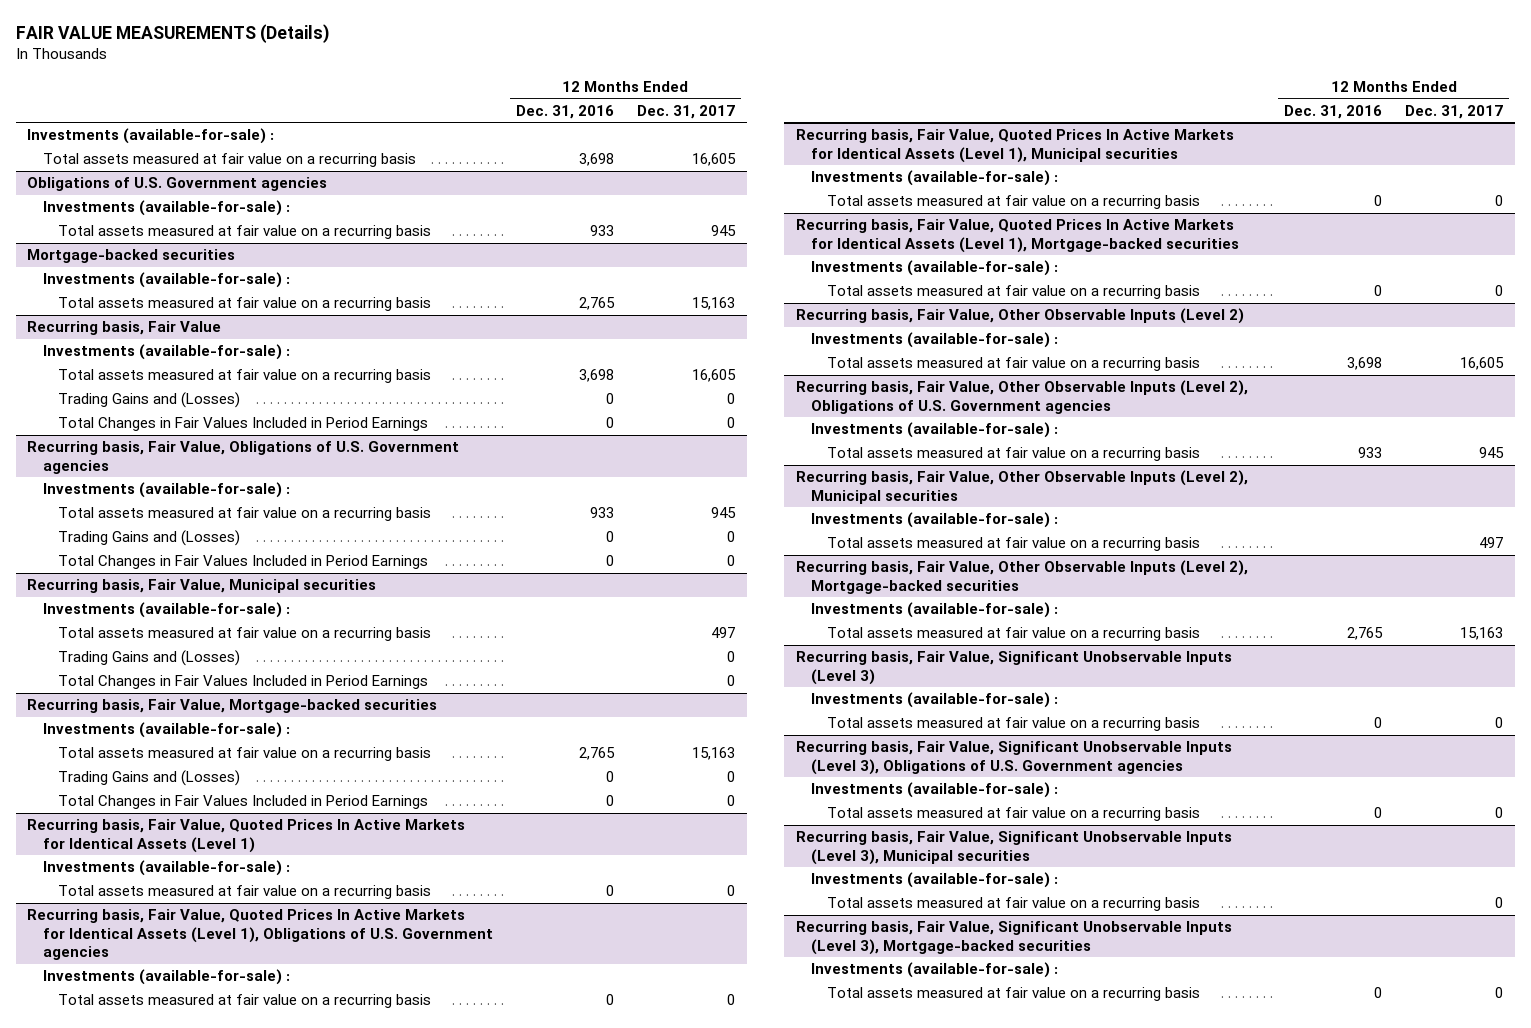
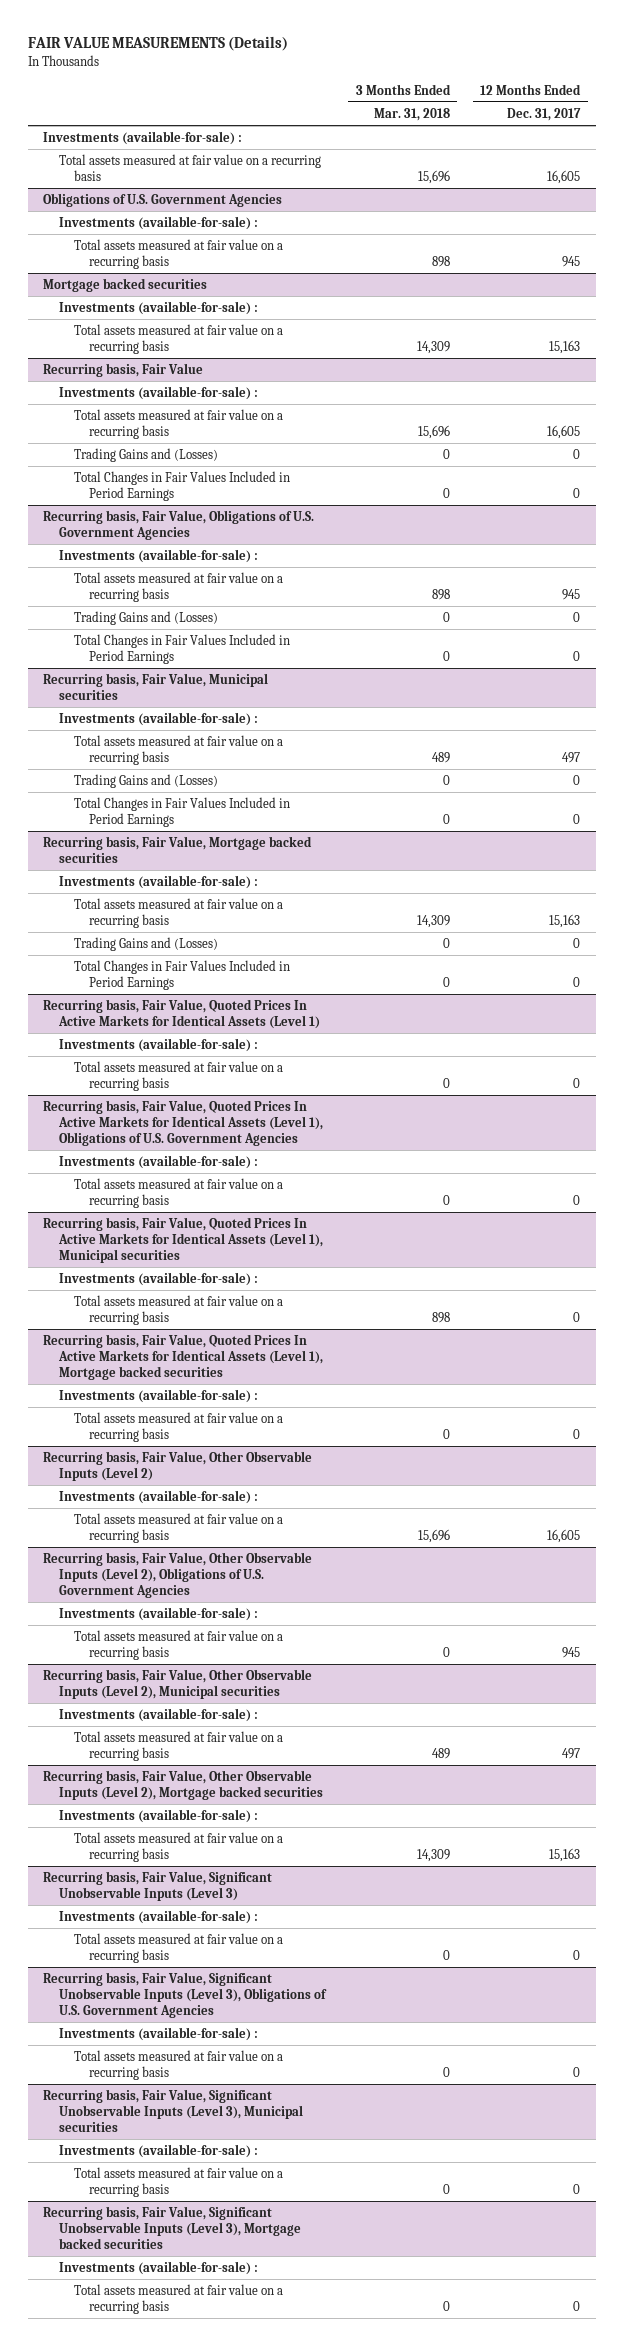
- | 12 Months Ended Dec. 31, 2016 | 12 Months Ended Dec. 31, 2017
+ | 3 Months Ended Mar. 31, 2018 | 12 Months Ended Dec. 31, 2017
- Obligations of U.S. Government agencies
+ Obligations of U.S. Government Agencies
- Mortgage-backed securities
+ Mortgage backed securities
- Recurring basis, Fair Value, Obligations of U.S. Government agencies
+ Recurring basis, Fair Value, Obligations of U.S. Government Agencies
- Recurring basis, Fair Value, Mortgage-backed securities
+ Recurring basis, Fair Value, Mortgage backed securities
- Recurring basis, Fair Value, Quoted Prices In Active Markets for Identical Assets (Level 1), Obligations of U.S. Government agencies
+ Recurring basis, Fair Value, Quoted Prices In Active Markets for Identical Assets (Level 1), Obligations of U.S. Government Agencies
- Recurring basis, Fair Value, Quoted Prices In Active Markets for Identical Assets (Level 1), Mortgage-backed securities
+ Recurring basis, Fair Value, Quoted Prices In Active Markets for Identical Assets (Level 1), Mortgage backed securities
- Recurring basis, Fair Value, Other Observable Inputs (Level 2), Obligations of U.S. Government agencies
+ Recurring basis, Fair Value, Other Observable Inputs (Level 2), Obligations of U.S. Government Agencies
- Recurring basis, Fair Value, Other Observable Inputs (Level 2), Mortgage-backed securities
+ Recurring basis, Fair Value, Other Observable Inputs (Level 2), Mortgage backed securities
- Recurring basis, Fair Value, Significant Unobservable Inputs (Level 3), Obligations of U.S. Government agencies
+ Recurring basis, Fair Value, Significant Unobservable Inputs (Level 3), Obligations of U.S. Government Agencies
- Recurring basis, Fair Value, Significant Unobservable Inputs (Level 3), Mortgage-backed securities
+ Recurring basis, Fair Value, Significant Unobservable Inputs (Level 3), Mortgage backed securities

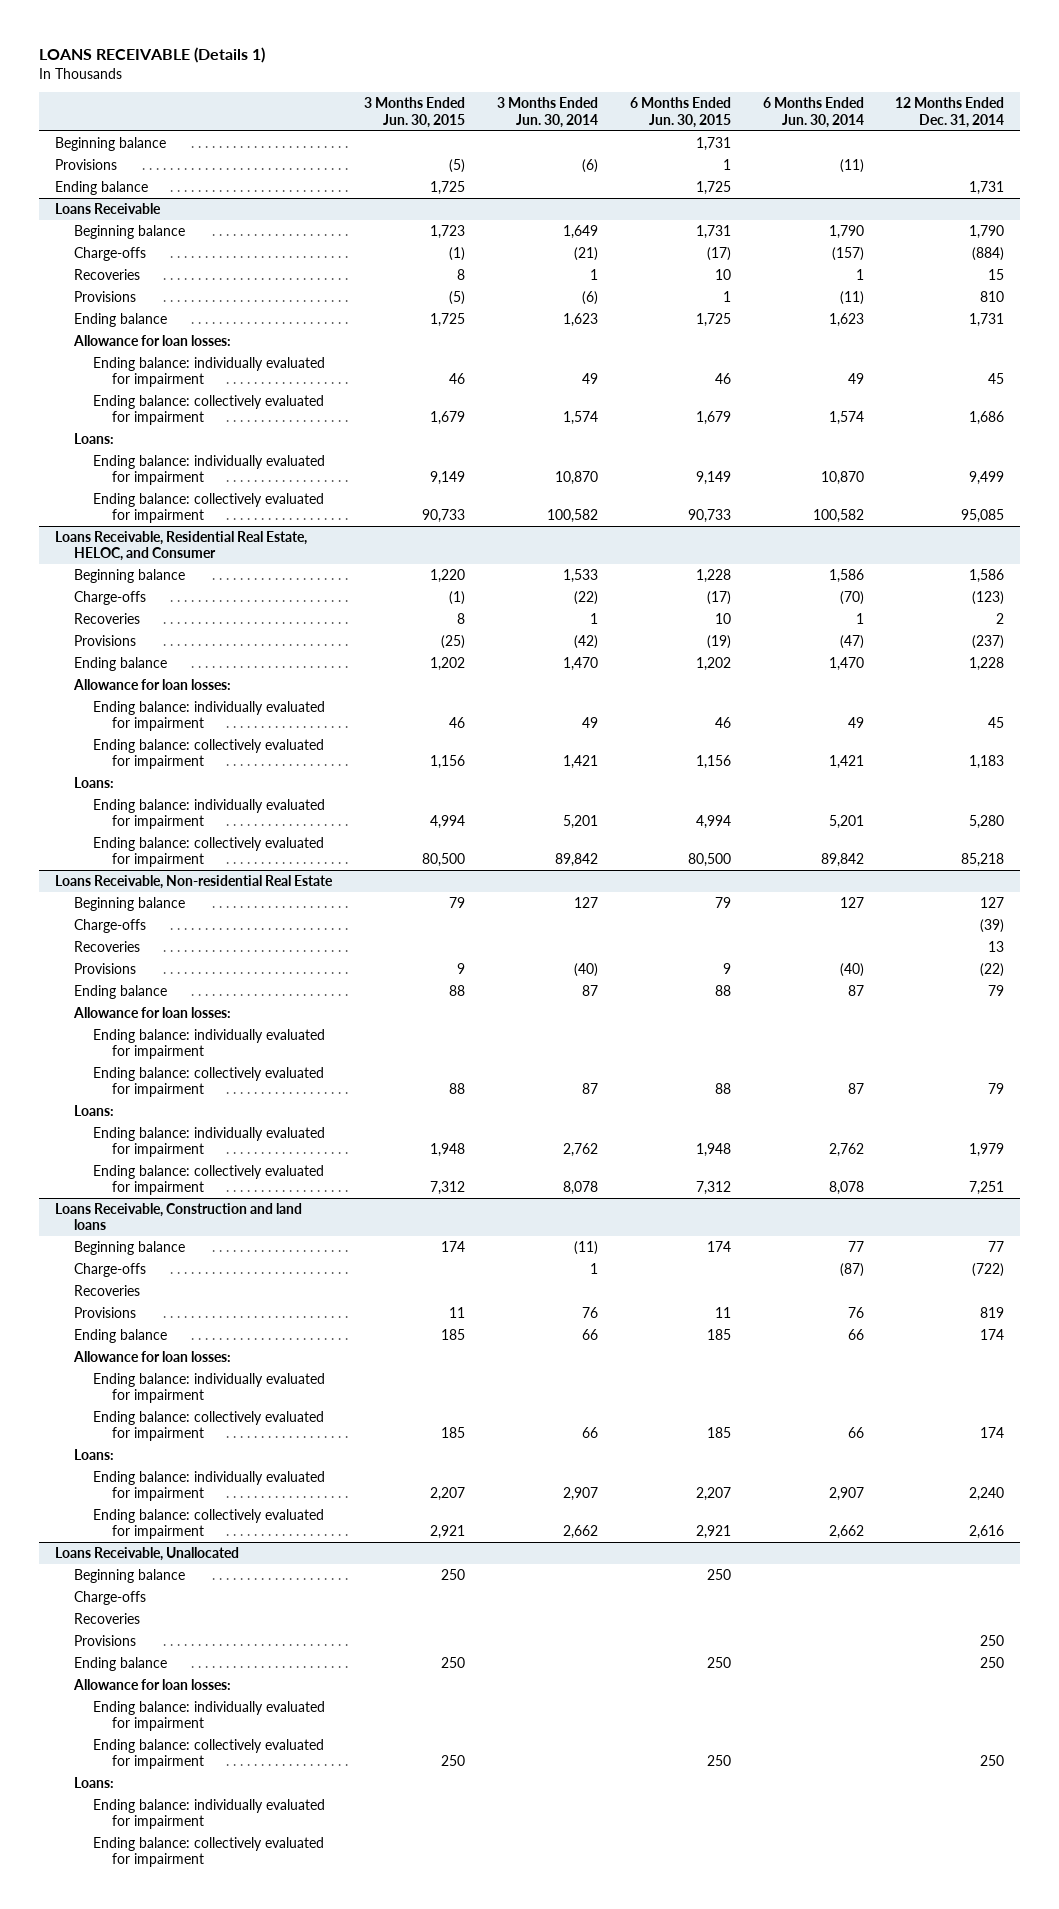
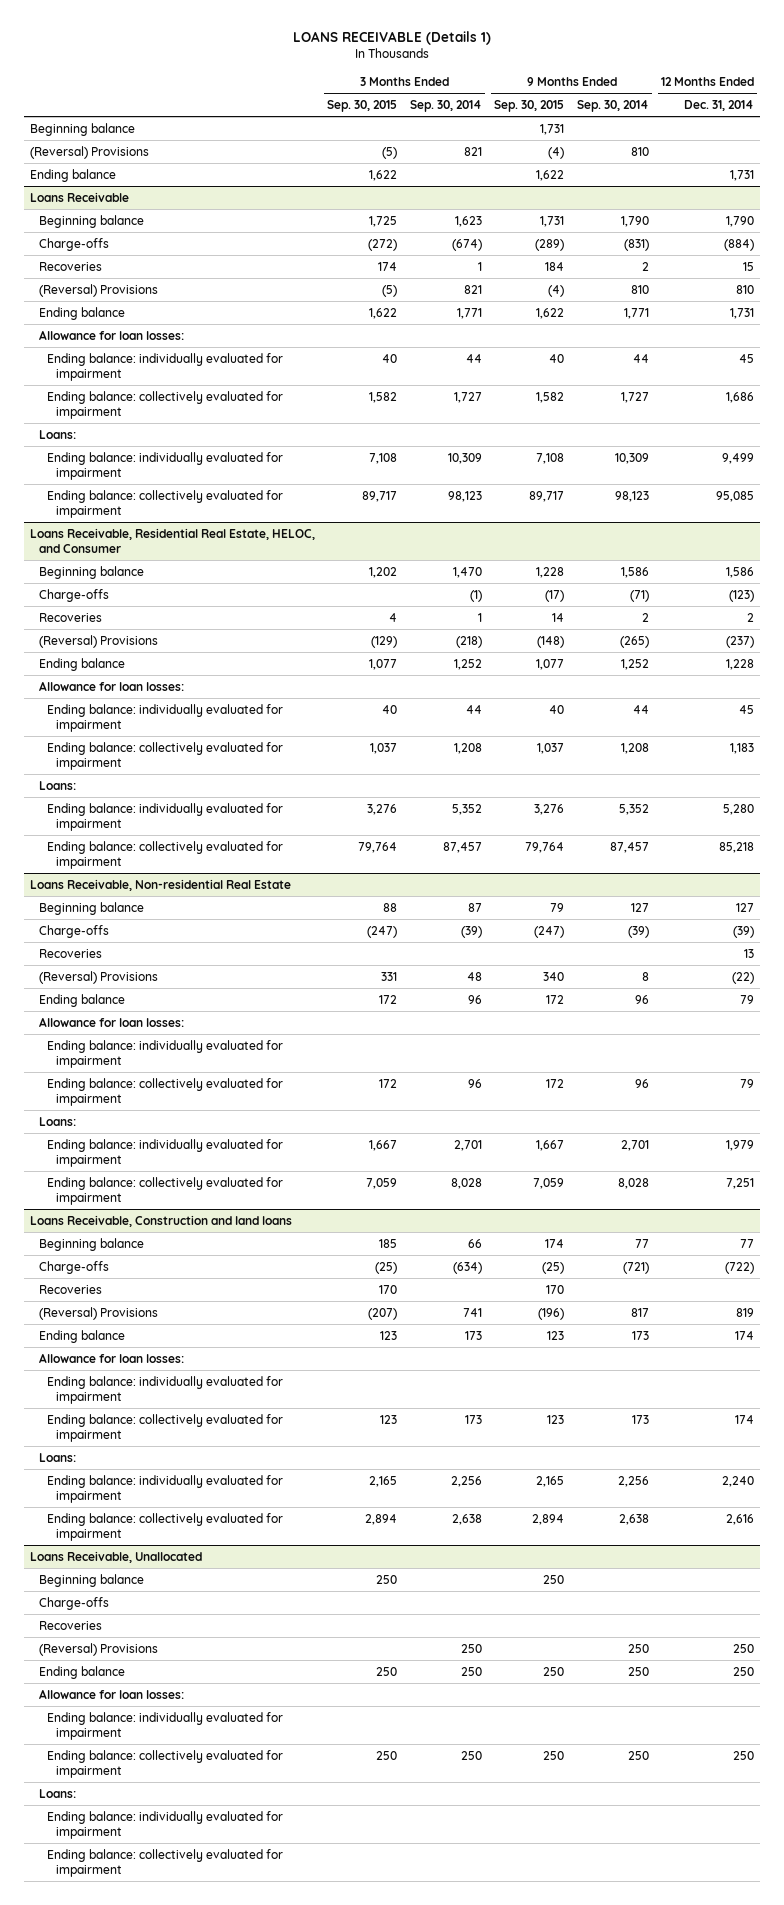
- | 3 Months Ended Jun. 30, 2015 | 3 Months Ended Jun. 30, 2014 | 6 Months Ended Jun. 30, 2015 | 6 Months Ended Jun. 30, 2014 | 12 Months Ended Dec. 31, 2014
+ | 3 Months Ended Sep. 30, 2015 | 3 Months Ended Sep. 30, 2014 | 9 Months Ended Sep. 30, 2015 | 9 Months Ended Sep. 30, 2014 | 12 Months Ended Dec. 31, 2014
- Provisions | (5) | (6) | 1 | (11) |
+ (Reversal) Provisions | (5) | 821 | (4) | 810 |
@ Loans Receivable
- Provisions | (5) | (6) | 1 | (11) | 810
+ (Reversal) Provisions | (5) | 821 | (4) | 810 | 810
@ Loans Receivable, Residential Real Estate, HELOC, and Consumer
- Provisions | (25) | (42) | (19) | (47) | (237)
+ (Reversal) Provisions | (129) | (218) | (148) | (265) | (237)
@ Loans Receivable, Non-residential Real Estate
- Provisions | 9 | (40) | 9 | (40) | (22)
+ (Reversal) Provisions | 331 | 48 | 340 | 8 | (22)
@ Loans Receivable, Construction and land loans
- Provisions | 11 | 76 | 11 | 76 | 819
+ (Reversal) Provisions | (207) | 741 | (196) | 817 | 819
@ Loans Receivable, Unallocated
- Provisions | | | | | 250
+ (Reversal) Provisions | | 250 | | 250 | 250

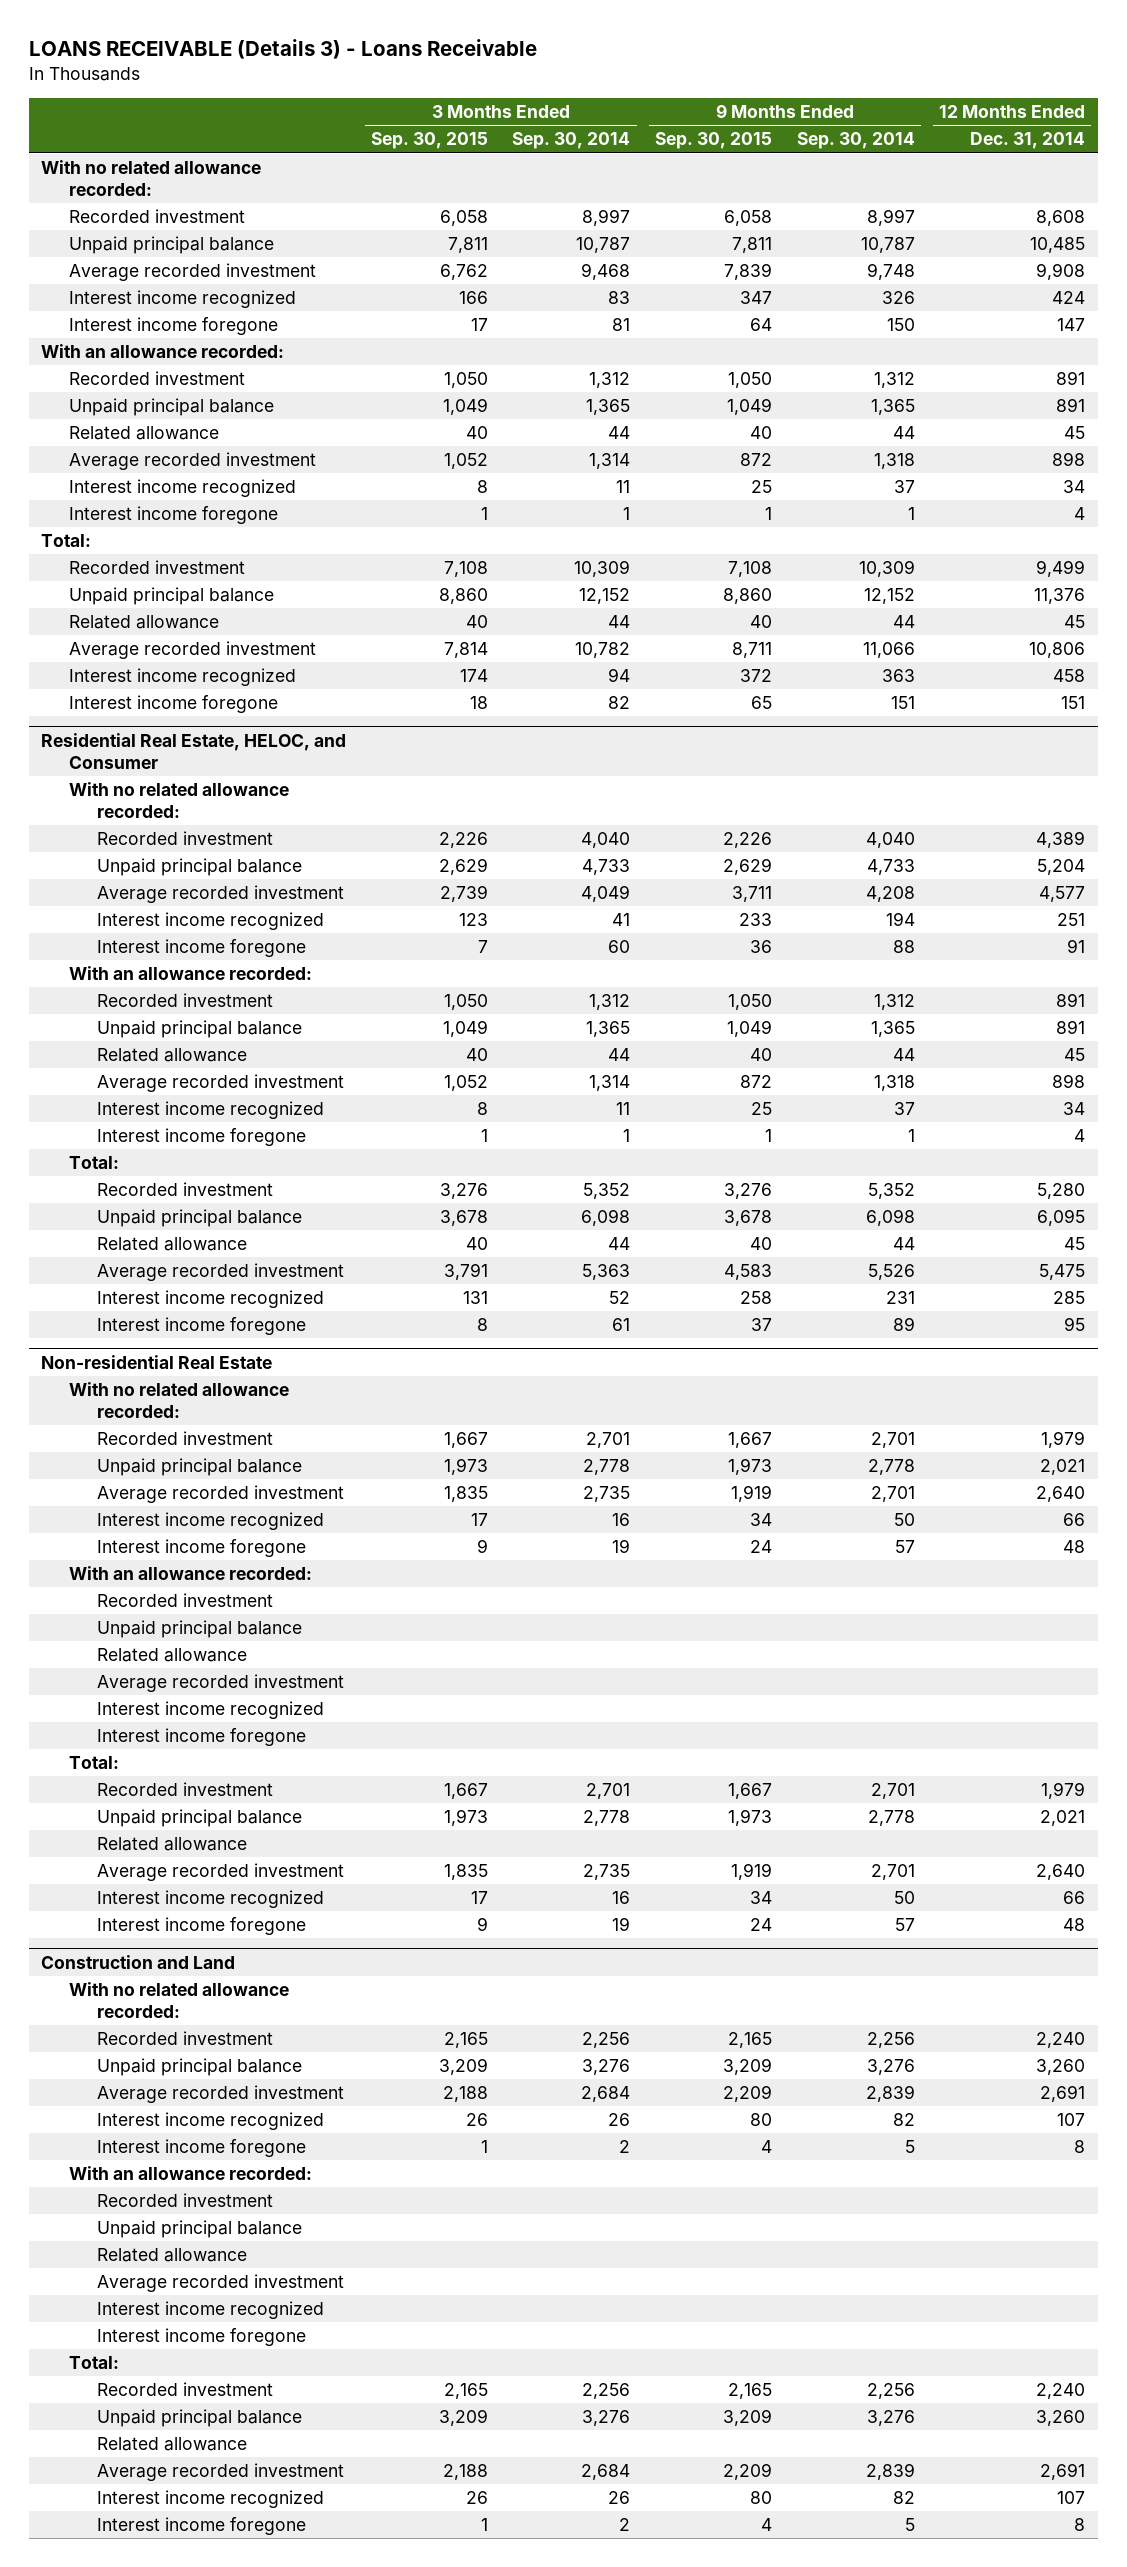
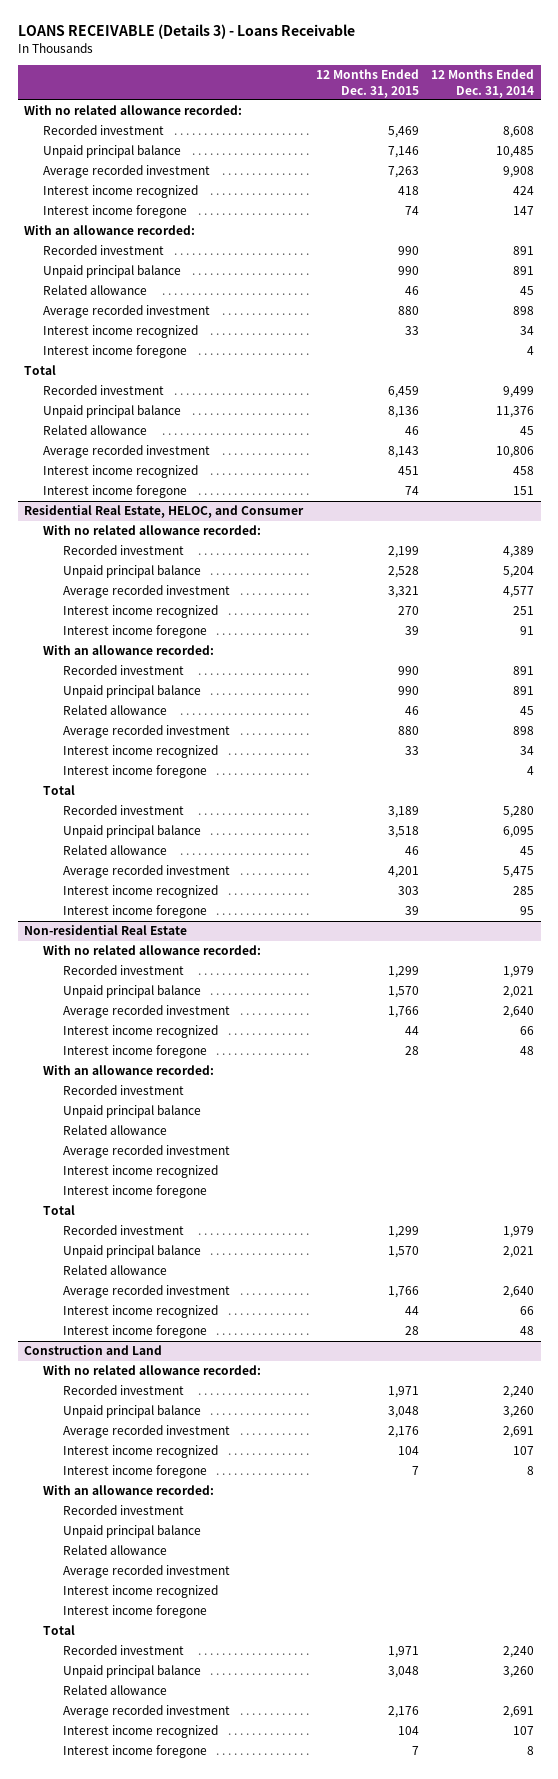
- | 3 Months Ended Sep. 30, 2015 | 3 Months Ended Sep. 30, 2014 | 9 Months Ended Sep. 30, 2015 | 9 Months Ended Sep. 30, 2014 | 12 Months Ended Dec. 31, 2014
+ | 12 Months Ended Dec. 31, 2015 | 12 Months Ended Dec. 31, 2014
- Total:
+ Total
@ Residential Real Estate, HELOC, and Consumer
- Total:
+ Total
@ Non-residential Real Estate
- Total:
+ Total
@ Construction and Land
- Total:
+ Total

